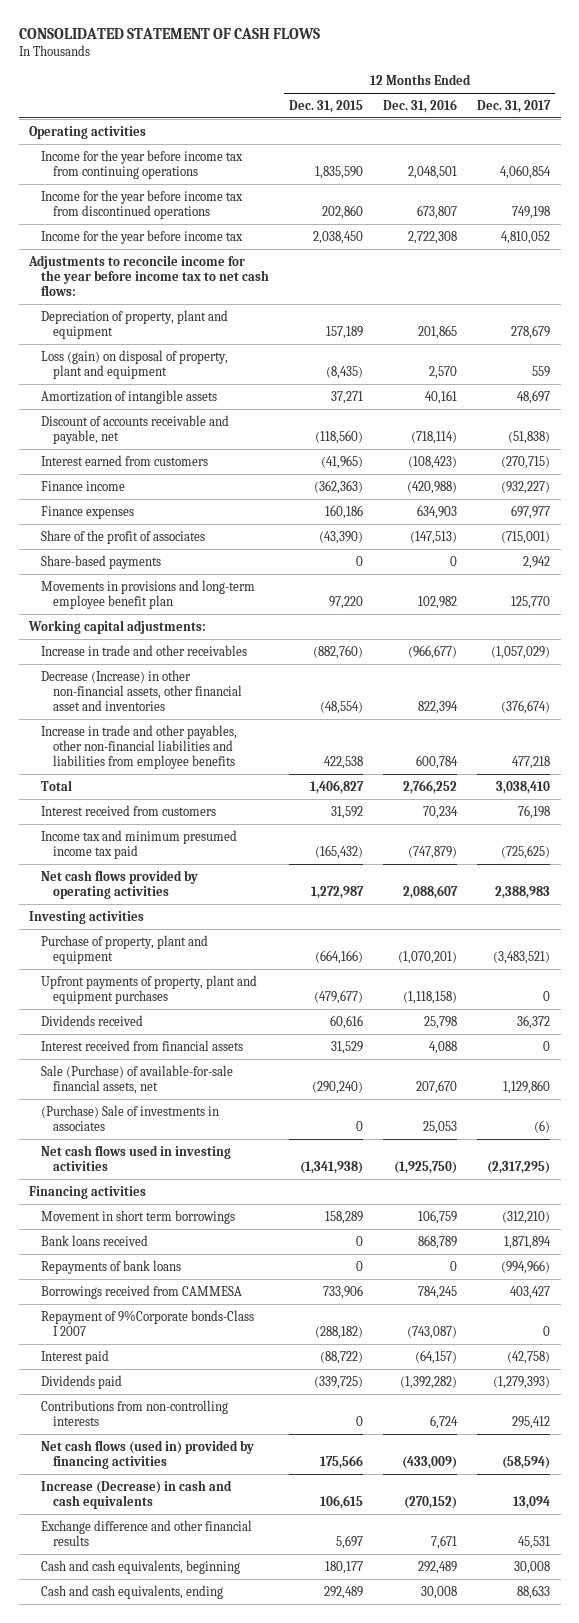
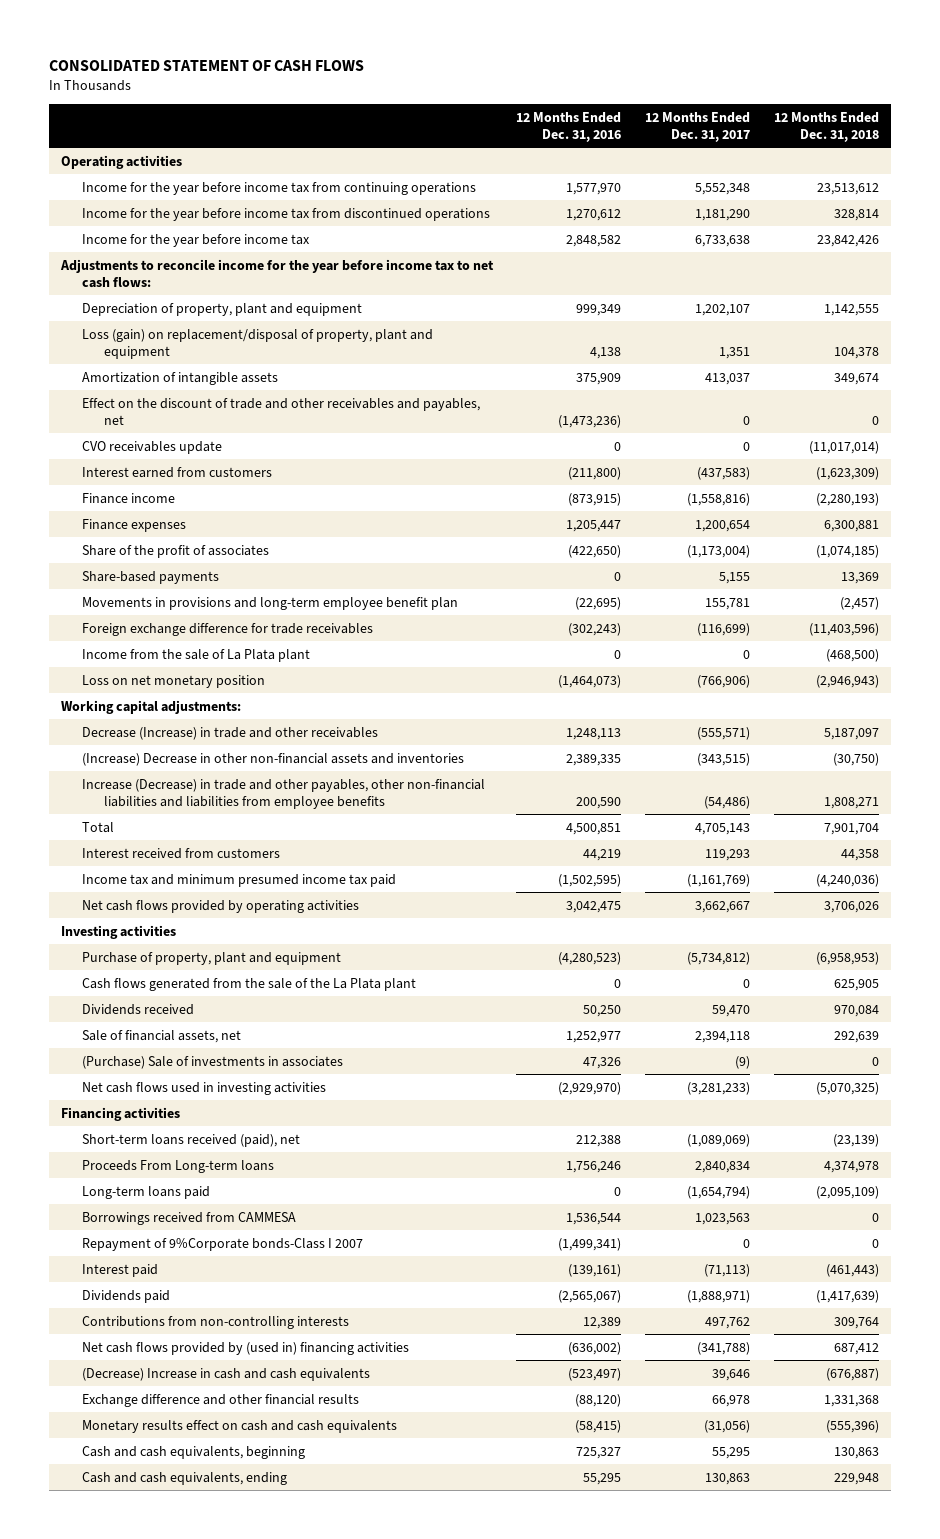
- | 12 Months Ended Dec. 31, 2015 | 12 Months Ended Dec. 31, 2016 | 12 Months Ended Dec. 31, 2017
+ | 12 Months Ended Dec. 31, 2016 | 12 Months Ended Dec. 31, 2017 | 12 Months Ended Dec. 31, 2018
- Income for the year before income tax from continuing operations | 1,835,590 | 2,048,501 | 4,060,854
- Income for the year before income tax from discontinued operations | 202,860 | 673,807 | 749,198
- Income for the year before income tax | 2,038,450 | 2,722,308 | 4,810,052
+ Income for the year before income tax from continuing operations | 1,577,970 | 5,552,348 | 23,513,612
+ Income for the year before income tax from discontinued operations | 1,270,612 | 1,181,290 | 328,814
+ Income for the year before income tax | 2,848,582 | 6,733,638 | 23,842,426
- Depreciation of property, plant and equipment | 157,189 | 201,865 | 278,679
- Loss (gain) on disposal of property, plant and equipment | (8,435) | 2,570 | 559
- Amortization of intangible assets | 37,271 | 40,161 | 48,697
- Discount of accounts receivable and payable, net | (118,560) | (718,114) | (51,838)
- Interest earned from customers | (41,965) | (108,423) | (270,715)
- Finance income | (362,363) | (420,988) | (932,227)
- Finance expenses | 160,186 | 634,903 | 697,977
- Share of the profit of associates | (43,390) | (147,513) | (715,001)
- Share-based payments | 0 | 0 | 2,942
- Movements in provisions and long-term employee benefit plan | 97,220 | 102,982 | 125,770
+ Depreciation of property, plant and equipment | 999,349 | 1,202,107 | 1,142,555
+ Loss (gain) on replacement/disposal of property, plant and equipment | 4,138 | 1,351 | 104,378
+ Amortization of intangible assets | 375,909 | 413,037 | 349,674
+ Effect on the discount of trade and other receivables and payables, net | (1,473,236) | 0 | 0
+ CVO receivables update | 0 | 0 | (11,017,014)
+ Interest earned from customers | (211,800) | (437,583) | (1,623,309)
+ Finance income | (873,915) | (1,558,816) | (2,280,193)
+ Finance expenses | 1,205,447 | 1,200,654 | 6,300,881
+ Share of the profit of associates | (422,650) | (1,173,004) | (1,074,185)
+ Share-based payments | 0 | 5,155 | 13,369
+ Movements in provisions and long-term employee benefit plan | (22,695) | 155,781 | (2,457)
+ Foreign exchange difference for trade receivables | (302,243) | (116,699) | (11,403,596)
+ Income from the sale of La Plata plant | 0 | 0 | (468,500)
+ Loss on net monetary position | (1,464,073) | (766,906) | (2,946,943)
- Increase in trade and other receivables | (882,760) | (966,677) | (1,057,029)
- Decrease (Increase) in other non-financial assets, other financial asset and inventories | (48,554) | 822,394 | (376,674)
- Increase in trade and other payables, other non-financial liabilities and liabilities from employee benefits | 422,538 | 600,784 | 477,218
- Total | 1,406,827 | 2,766,252 | 3,038,410
- Interest received from customers | 31,592 | 70,234 | 76,198
- Income tax and minimum presumed income tax paid | (165,432) | (747,879) | (725,625)
- Net cash flows provided by operating activities | 1,272,987 | 2,088,607 | 2,388,983
+ Decrease (Increase) in trade and other receivables | 1,248,113 | (555,571) | 5,187,097
+ (Increase) Decrease in other non-financial assets and inventories | 2,389,335 | (343,515) | (30,750)
+ Increase (Decrease) in trade and other payables, other non-financial liabilities and liabilities from employee benefits | 200,590 | (54,486) | 1,808,271
+ Total | 4,500,851 | 4,705,143 | 7,901,704
+ Interest received from customers | 44,219 | 119,293 | 44,358
+ Income tax and minimum presumed income tax paid | (1,502,595) | (1,161,769) | (4,240,036)
+ Net cash flows provided by operating activities | 3,042,475 | 3,662,667 | 3,706,026
- Purchase of property, plant and equipment | (664,166) | (1,070,201) | (3,483,521)
- Upfront payments of property, plant and equipment purchases | (479,677) | (1,118,158) | 0
- Dividends received | 60,616 | 25,798 | 36,372
- Interest received from financial assets | 31,529 | 4,088 | 0
- Sale (Purchase) of available-for-sale financial assets, net | (290,240) | 207,670 | 1,129,860
- (Purchase) Sale of investments in associates | 0 | 25,053 | (6)
- Net cash flows used in investing activities | (1,341,938) | (1,925,750) | (2,317,295)
+ Purchase of property, plant and equipment | (4,280,523) | (5,734,812) | (6,958,953)
+ Cash flows generated from the sale of the La Plata plant | 0 | 0 | 625,905
+ Dividends received | 50,250 | 59,470 | 970,084
+ Sale of financial assets, net | 1,252,977 | 2,394,118 | 292,639
+ (Purchase) Sale of investments in associates | 47,326 | (9) | 0
+ Net cash flows used in investing activities | (2,929,970) | (3,281,233) | (5,070,325)
- Movement in short term borrowings | 158,289 | 106,759 | (312,210)
- Bank loans received | 0 | 868,789 | 1,871,894
- Repayments of bank loans | 0 | 0 | (994,966)
- Borrowings received from CAMMESA | 733,906 | 784,245 | 403,427
- Repayment of 9%Corporate bonds-Class I 2007 | (288,182) | (743,087) | 0
- Interest paid | (88,722) | (64,157) | (42,758)
- Dividends paid | (339,725) | (1,392,282) | (1,279,393)
- Contributions from non-controlling interests | 0 | 6,724 | 295,412
- Net cash flows (used in) provided by financing activities | 175,566 | (433,009) | (58,594)
- Increase (Decrease) in cash and cash equivalents | 106,615 | (270,152) | 13,094
- Exchange difference and other financial results | 5,697 | 7,671 | 45,531
- Cash and cash equivalents, beginning | 180,177 | 292,489 | 30,008
- Cash and cash equivalents, ending | 292,489 | 30,008 | 88,633
+ Short-term loans received (paid), net | 212,388 | (1,089,069) | (23,139)
+ Proceeds From Long-term loans | 1,756,246 | 2,840,834 | 4,374,978
+ Long-term loans paid | 0 | (1,654,794) | (2,095,109)
+ Borrowings received from CAMMESA | 1,536,544 | 1,023,563 | 0
+ Repayment of 9%Corporate bonds-Class I 2007 | (1,499,341) | 0 | 0
+ Interest paid | (139,161) | (71,113) | (461,443)
+ Dividends paid | (2,565,067) | (1,888,971) | (1,417,639)
+ Contributions from non-controlling interests | 12,389 | 497,762 | 309,764
+ Net cash flows provided by (used in) financing activities | (636,002) | (341,788) | 687,412
+ (Decrease) Increase in cash and cash equivalents | (523,497) | 39,646 | (676,887)
+ Exchange difference and other financial results | (88,120) | 66,978 | 1,331,368
+ Monetary results effect on cash and cash equivalents | (58,415) | (31,056) | (555,396)
+ Cash and cash equivalents, beginning | 725,327 | 55,295 | 130,863
+ Cash and cash equivalents, ending | 55,295 | 130,863 | 229,948

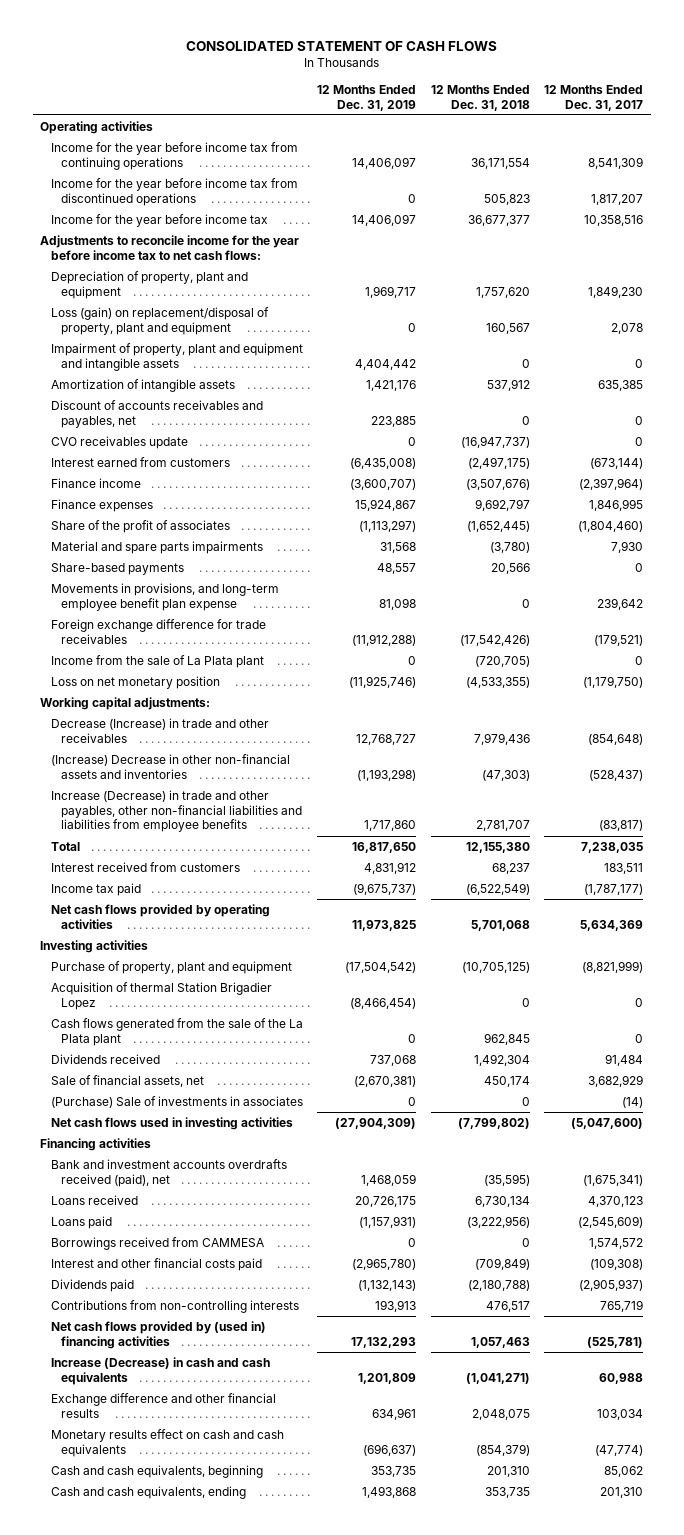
- | 12 Months Ended Dec. 31, 2016 | 12 Months Ended Dec. 31, 2017 | 12 Months Ended Dec. 31, 2018
+ | 12 Months Ended Dec. 31, 2019 | 12 Months Ended Dec. 31, 2018 | 12 Months Ended Dec. 31, 2017
- Income for the year before income tax from continuing operations | 1,577,970 | 5,552,348 | 23,513,612
- Income for the year before income tax from discontinued operations | 1,270,612 | 1,181,290 | 328,814
- Income for the year before income tax | 2,848,582 | 6,733,638 | 23,842,426
+ Income for the year before income tax from continuing operations | 14,406,097 | 36,171,554 | 8,541,309
+ Income for the year before income tax from discontinued operations | 0 | 505,823 | 1,817,207
+ Income for the year before income tax | 14,406,097 | 36,677,377 | 10,358,516
- Depreciation of property, plant and equipment | 999,349 | 1,202,107 | 1,142,555
- Loss (gain) on replacement/disposal of property, plant and equipment | 4,138 | 1,351 | 104,378
- Amortization of intangible assets | 375,909 | 413,037 | 349,674
- Effect on the discount of trade and other receivables and payables, net | (1,473,236) | 0 | 0
- CVO receivables update | 0 | 0 | (11,017,014)
- Interest earned from customers | (211,800) | (437,583) | (1,623,309)
- Finance income | (873,915) | (1,558,816) | (2,280,193)
- Finance expenses | 1,205,447 | 1,200,654 | 6,300,881
- Share of the profit of associates | (422,650) | (1,173,004) | (1,074,185)
- Share-based payments | 0 | 5,155 | 13,369
- Movements in provisions and long-term employee benefit plan | (22,695) | 155,781 | (2,457)
- Foreign exchange difference for trade receivables | (302,243) | (116,699) | (11,403,596)
- Income from the sale of La Plata plant | 0 | 0 | (468,500)
- Loss on net monetary position | (1,464,073) | (766,906) | (2,946,943)
+ Depreciation of property, plant and equipment | 1,969,717 | 1,757,620 | 1,849,230
+ Loss (gain) on replacement/disposal of property, plant and equipment | 0 | 160,567 | 2,078
+ Impairment of property, plant and equipment and intangible assets | 4,404,442 | 0 | 0
+ Amortization of intangible assets | 1,421,176 | 537,912 | 635,385
+ Discount of accounts receivables and payables, net | 223,885 | 0 | 0
+ CVO receivables update | 0 | (16,947,737) | 0
+ Interest earned from customers | (6,435,008) | (2,497,175) | (673,144)
+ Finance income | (3,600,707) | (3,507,676) | (2,397,964)
+ Finance expenses | 15,924,867 | 9,692,797 | 1,846,995
+ Share of the profit of associates | (1,113,297) | (1,652,445) | (1,804,460)
+ Material and spare parts impairments | 31,568 | (3,780) | 7,930
+ Share-based payments | 48,557 | 20,566 | 0
+ Movements in provisions, and long-term employee benefit plan expense | 81,098 | 0 | 239,642
+ Foreign exchange difference for trade receivables | (11,912,288) | (17,542,426) | (179,521)
+ Income from the sale of La Plata plant | 0 | (720,705) | 0
+ Loss on net monetary position | (11,925,746) | (4,533,355) | (1,179,750)
- Decrease (Increase) in trade and other receivables | 1,248,113 | (555,571) | 5,187,097
- (Increase) Decrease in other non-financial assets and inventories | 2,389,335 | (343,515) | (30,750)
- Increase (Decrease) in trade and other payables, other non-financial liabilities and liabilities from employee benefits | 200,590 | (54,486) | 1,808,271
- Total | 4,500,851 | 4,705,143 | 7,901,704
- Interest received from customers | 44,219 | 119,293 | 44,358
- Income tax and minimum presumed income tax paid | (1,502,595) | (1,161,769) | (4,240,036)
- Net cash flows provided by operating activities | 3,042,475 | 3,662,667 | 3,706,026
+ Decrease (Increase) in trade and other receivables | 12,768,727 | 7,979,436 | (854,648)
+ (Increase) Decrease in other non-financial assets and inventories | (1,193,298) | (47,303) | (528,437)
+ Increase (Decrease) in trade and other payables, other non-financial liabilities and liabilities from employee benefits | 1,717,860 | 2,781,707 | (83,817)
+ Total | 16,817,650 | 12,155,380 | 7,238,035
+ Interest received from customers | 4,831,912 | 68,237 | 183,511
+ Income tax paid | (9,675,737) | (6,522,549) | (1,787,177)
+ Net cash flows provided by operating activities | 11,973,825 | 5,701,068 | 5,634,369
- Purchase of property, plant and equipment | (4,280,523) | (5,734,812) | (6,958,953)
- Cash flows generated from the sale of the La Plata plant | 0 | 0 | 625,905
- Dividends received | 50,250 | 59,470 | 970,084
- Sale of financial assets, net | 1,252,977 | 2,394,118 | 292,639
- (Purchase) Sale of investments in associates | 47,326 | (9) | 0
- Net cash flows used in investing activities | (2,929,970) | (3,281,233) | (5,070,325)
+ Purchase of property, plant and equipment | (17,504,542) | (10,705,125) | (8,821,999)
+ Acquisition of thermal Station Brigadier Lopez | (8,466,454) | 0 | 0
+ Cash flows generated from the sale of the La Plata plant | 0 | 962,845 | 0
+ Dividends received | 737,068 | 1,492,304 | 91,484
+ Sale of financial assets, net | (2,670,381) | 450,174 | 3,682,929
+ (Purchase) Sale of investments in associates | 0 | 0 | (14)
+ Net cash flows used in investing activities | (27,904,309) | (7,799,802) | (5,047,600)
- Short-term loans received (paid), net | 212,388 | (1,089,069) | (23,139)
- Proceeds From Long-term loans | 1,756,246 | 2,840,834 | 4,374,978
- Long-term loans paid | 0 | (1,654,794) | (2,095,109)
- Borrowings received from CAMMESA | 1,536,544 | 1,023,563 | 0
- Repayment of 9%Corporate bonds-Class I 2007 | (1,499,341) | 0 | 0
- Interest paid | (139,161) | (71,113) | (461,443)
- Dividends paid | (2,565,067) | (1,888,971) | (1,417,639)
- Contributions from non-controlling interests | 12,389 | 497,762 | 309,764
- Net cash flows provided by (used in) financing activities | (636,002) | (341,788) | 687,412
- (Decrease) Increase in cash and cash equivalents | (523,497) | 39,646 | (676,887)
- Exchange difference and other financial results | (88,120) | 66,978 | 1,331,368
- Monetary results effect on cash and cash equivalents | (58,415) | (31,056) | (555,396)
- Cash and cash equivalents, beginning | 725,327 | 55,295 | 130,863
- Cash and cash equivalents, ending | 55,295 | 130,863 | 229,948
+ Bank and investment accounts overdrafts received (paid), net | 1,468,059 | (35,595) | (1,675,341)
+ Loans received | 20,726,175 | 6,730,134 | 4,370,123
+ Loans paid | (1,157,931) | (3,222,956) | (2,545,609)
+ Borrowings received from CAMMESA | 0 | 0 | 1,574,572
+ Interest and other financial costs paid | (2,965,780) | (709,849) | (109,308)
+ Dividends paid | (1,132,143) | (2,180,788) | (2,905,937)
+ Contributions from non-controlling interests | 193,913 | 476,517 | 765,719
+ Net cash flows provided by (used in) financing activities | 17,132,293 | 1,057,463 | (525,781)
+ Increase (Decrease) in cash and cash equivalents | 1,201,809 | (1,041,271) | 60,988
+ Exchange difference and other financial results | 634,961 | 2,048,075 | 103,034
+ Monetary results effect on cash and cash equivalents | (696,637) | (854,379) | (47,774)
+ Cash and cash equivalents, beginning | 353,735 | 201,310 | 85,062
+ Cash and cash equivalents, ending | 1,493,868 | 353,735 | 201,310

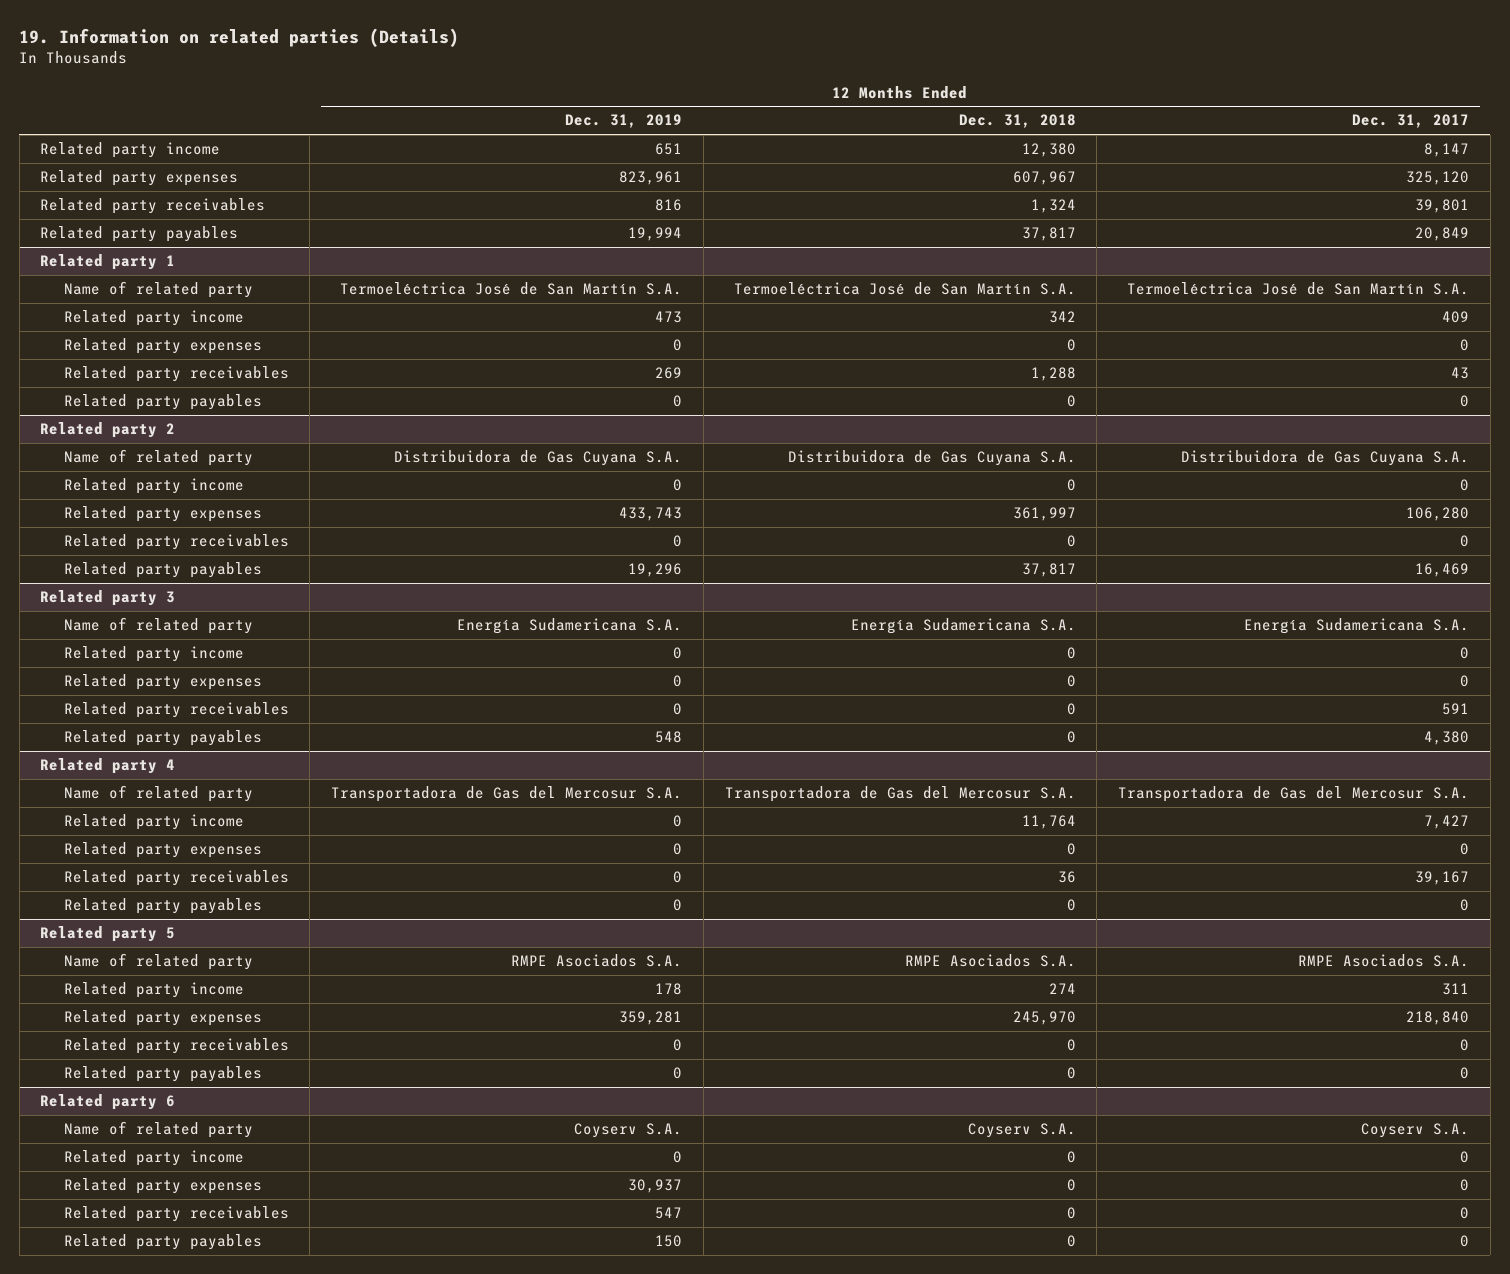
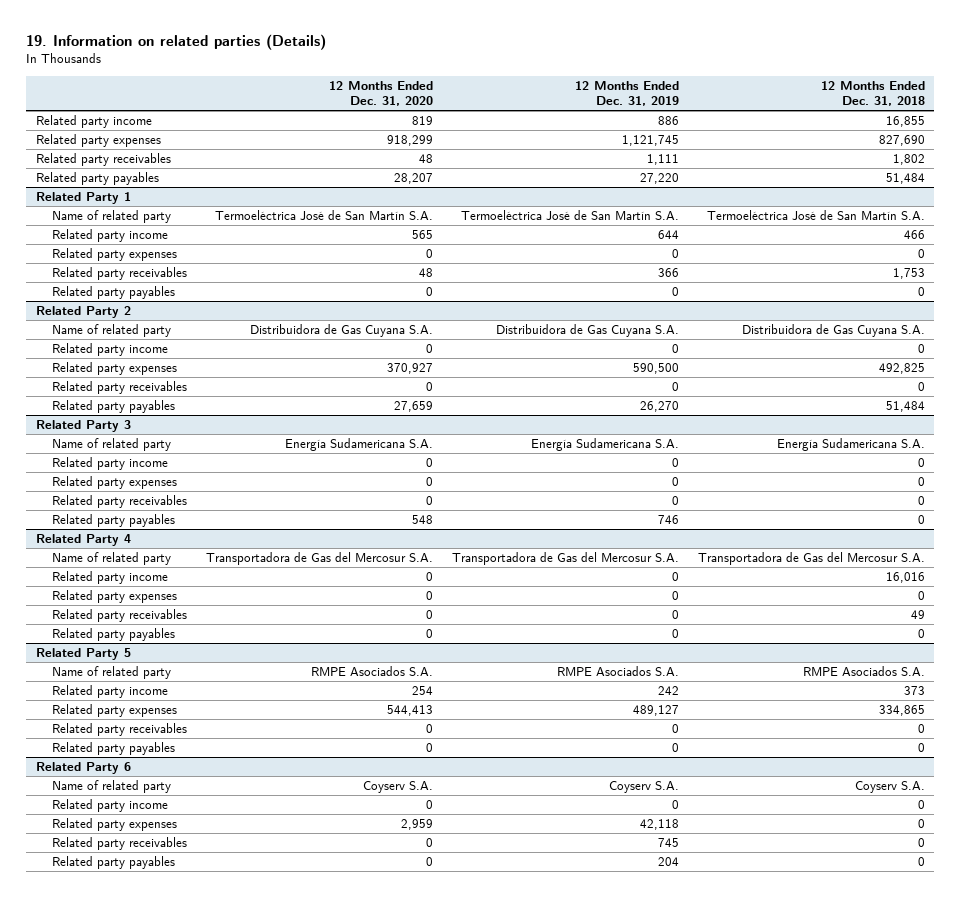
- | 12 Months Ended Dec. 31, 2019 | 12 Months Ended Dec. 31, 2018 | 12 Months Ended Dec. 31, 2017
+ | 12 Months Ended Dec. 31, 2020 | 12 Months Ended Dec. 31, 2019 | 12 Months Ended Dec. 31, 2018
- Related party income | 651 | 12,380 | 8,147
- Related party expenses | 823,961 | 607,967 | 325,120
- Related party receivables | 816 | 1,324 | 39,801
- Related party payables | 19,994 | 37,817 | 20,849
- Related party 1
+ Related party income | 819 | 886 | 16,855
+ Related party expenses | 918,299 | 1,121,745 | 827,690
+ Related party receivables | 48 | 1,111 | 1,802
+ Related party payables | 28,207 | 27,220 | 51,484
+ Related Party 1
- Related party income | 473 | 342 | 409
+ Related party income | 565 | 644 | 466
- Related party receivables | 269 | 1,288 | 43
+ Related party receivables | 48 | 366 | 1,753
- Related party 2
+ Related Party 2
- Related party expenses | 433,743 | 361,997 | 106,280
+ Related party expenses | 370,927 | 590,500 | 492,825
- Related party payables | 19,296 | 37,817 | 16,469
- Related party 3
+ Related party payables | 27,659 | 26,270 | 51,484
+ Related Party 3
- Related party payables | 548 | 0 | 4,380
- Related party 4
+ Related party payables | 548 | 746 | 0
+ Related Party 4
- Related party income | 0 | 11,764 | 7,427
+ Related party income | 0 | 0 | 16,016
- Related party receivables | 0 | 36 | 39,167
+ Related party receivables | 0 | 0 | 49
- Related party 5
+ Related Party 5
- Related party income | 178 | 274 | 311
- Related party expenses | 359,281 | 245,970 | 218,840
+ Related party income | 254 | 242 | 373
+ Related party expenses | 544,413 | 489,127 | 334,865
- Related party 6
+ Related Party 6
- Related party expenses | 30,937 | 0 | 0
- Related party receivables | 547 | 0 | 0
- Related party payables | 150 | 0 | 0
+ Related party expenses | 2,959 | 42,118 | 0
+ Related party receivables | 0 | 745 | 0
+ Related party payables | 0 | 204 | 0

